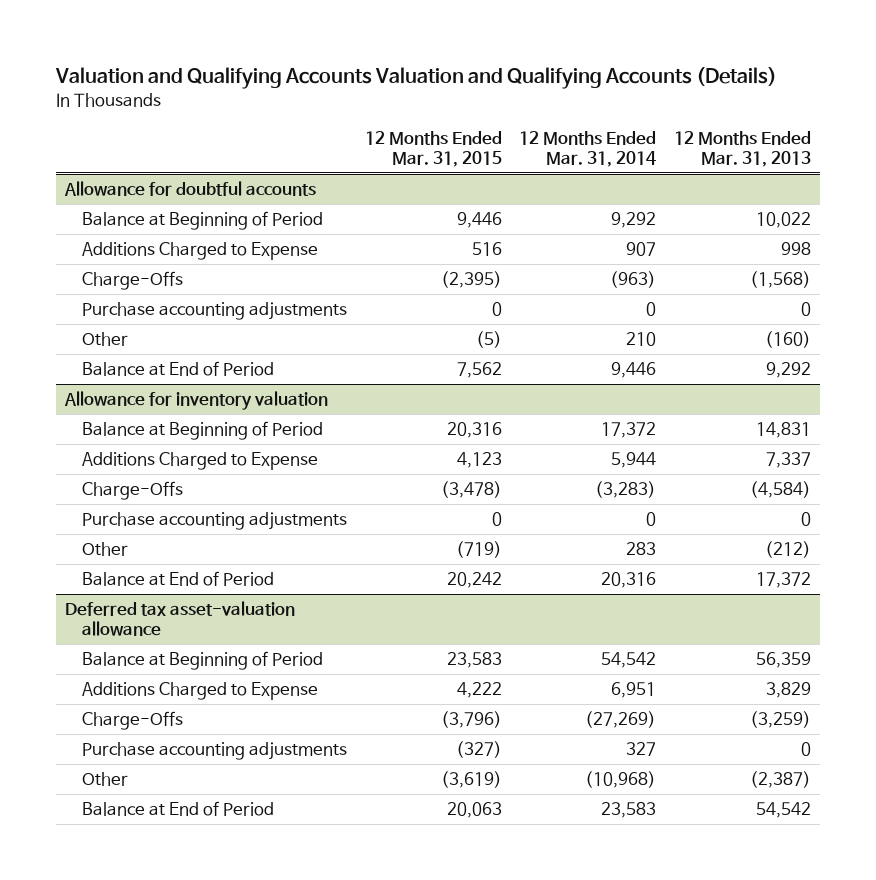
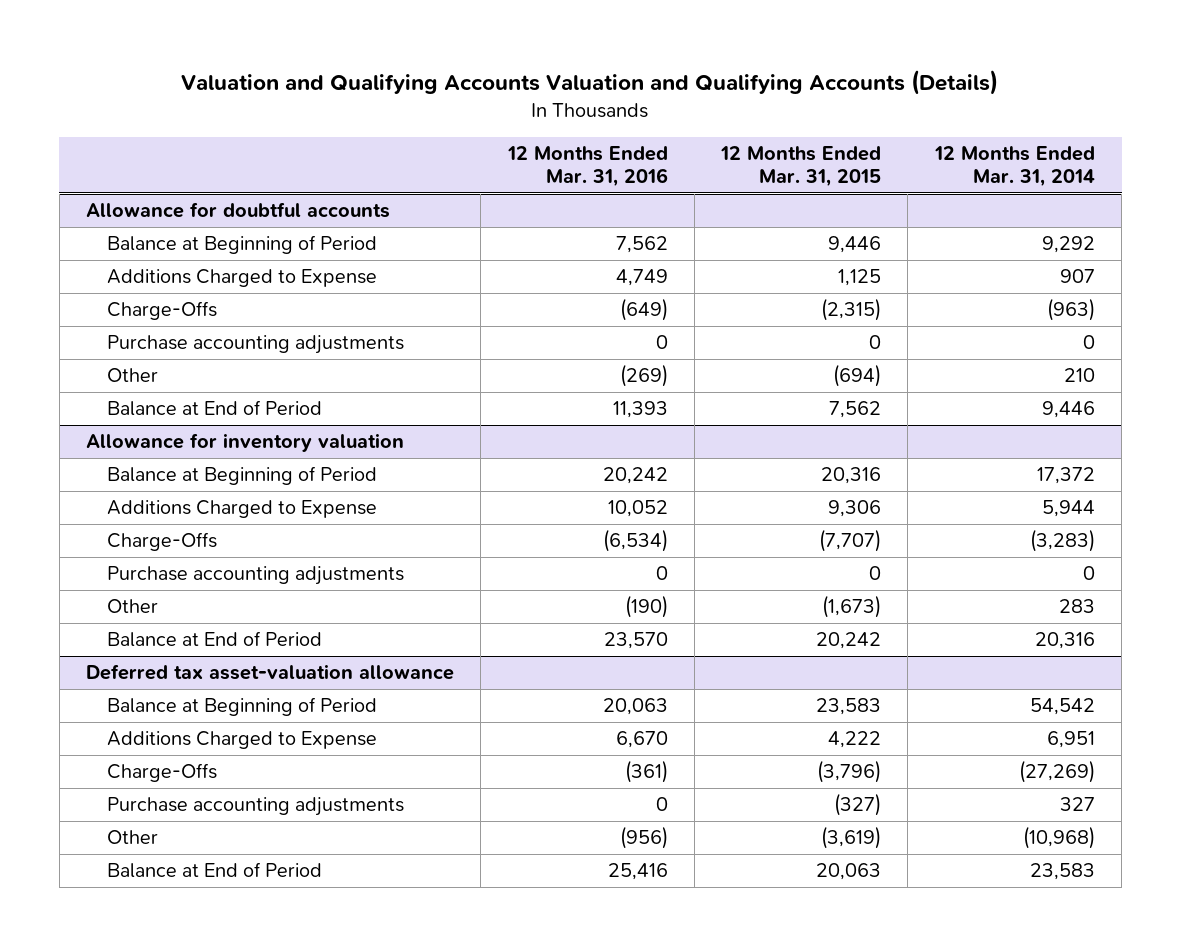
- | 12 Months Ended Mar. 31, 2015 | 12 Months Ended Mar. 31, 2014 | 12 Months Ended Mar. 31, 2013
+ | 12 Months Ended Mar. 31, 2016 | 12 Months Ended Mar. 31, 2015 | 12 Months Ended Mar. 31, 2014
@ Allowance for doubtful accounts
- Additions Charged to Expense | 516 | 907 | 998
- Charge-Offs | (2,395) | (963) | (1,568)
+ Additions Charged to Expense | 4,749 | 1,125 | 907
+ Charge-Offs | (649) | (2,315) | (963)
- Other | (5) | 210 | (160)
+ Other | (269) | (694) | 210
@ Allowance for inventory valuation
- Additions Charged to Expense | 4,123 | 5,944 | 7,337
- Charge-Offs | (3,478) | (3,283) | (4,584)
+ Additions Charged to Expense | 10,052 | 9,306 | 5,944
+ Charge-Offs | (6,534) | (7,707) | (3,283)
- Other | (719) | 283 | (212)
+ Other | (190) | (1,673) | 283

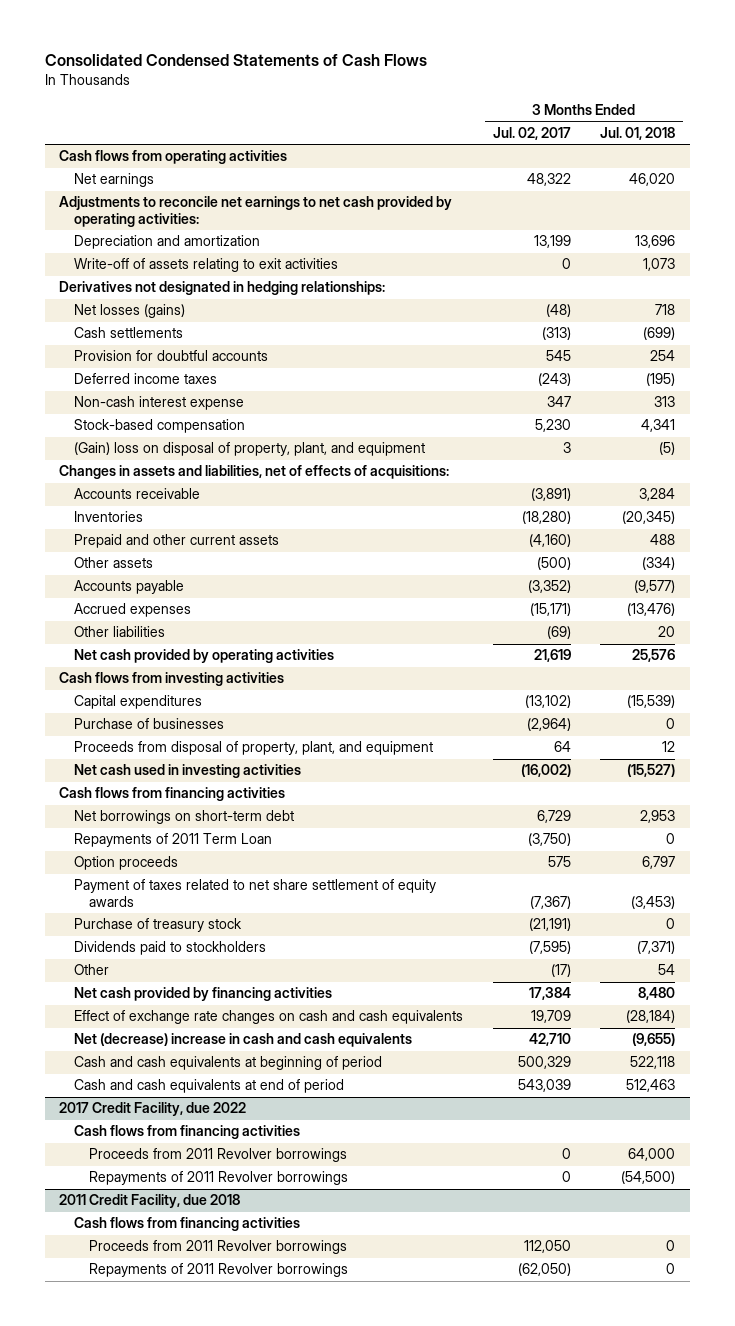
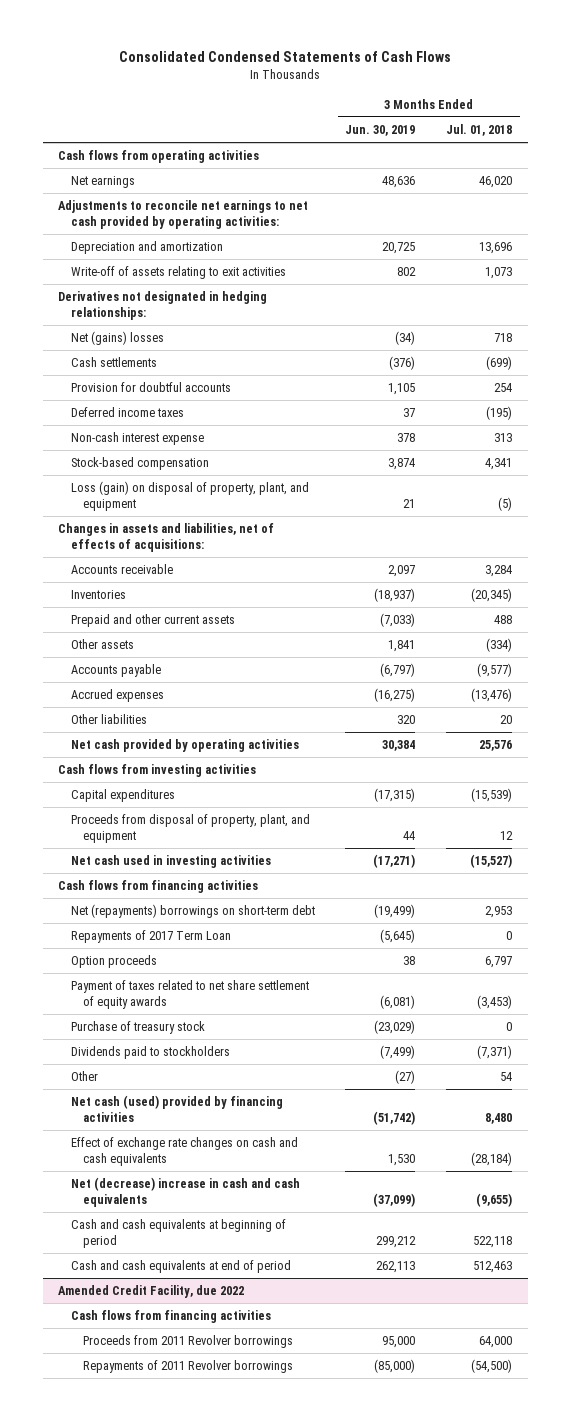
- | 3 Months Ended Jul. 02, 2017 | 3 Months Ended Jul. 01, 2018
+ | 3 Months Ended Jun. 30, 2019 | 3 Months Ended Jul. 01, 2018
- Net losses (gains) | (48) | 718
+ Net (gains) losses | (34) | 718
- (Gain) loss on disposal of property, plant, and equipment | 3 | (5)
+ Loss (gain) on disposal of property, plant, and equipment | 21 | (5)
- Purchase of businesses | (2,964) | 0
- Net borrowings on short-term debt | 6,729 | 2,953
- Repayments of 2011 Term Loan | (3,750) | 0
+ Net (repayments) borrowings on short-term debt | (19,499) | 2,953
+ Repayments of 2017 Term Loan | (5,645) | 0
- Net cash provided by financing activities | 17,384 | 8,480
+ Net cash (used) provided by financing activities | (51,742) | 8,480
- 2017 Credit Facility, due 2022
+ Amended Credit Facility, due 2022
- 2011 Credit Facility, due 2018
- Cash flows from financing activities
- Proceeds from 2011 Revolver borrowings | 112,050 | 0
- Repayments of 2011 Revolver borrowings | (62,050) | 0

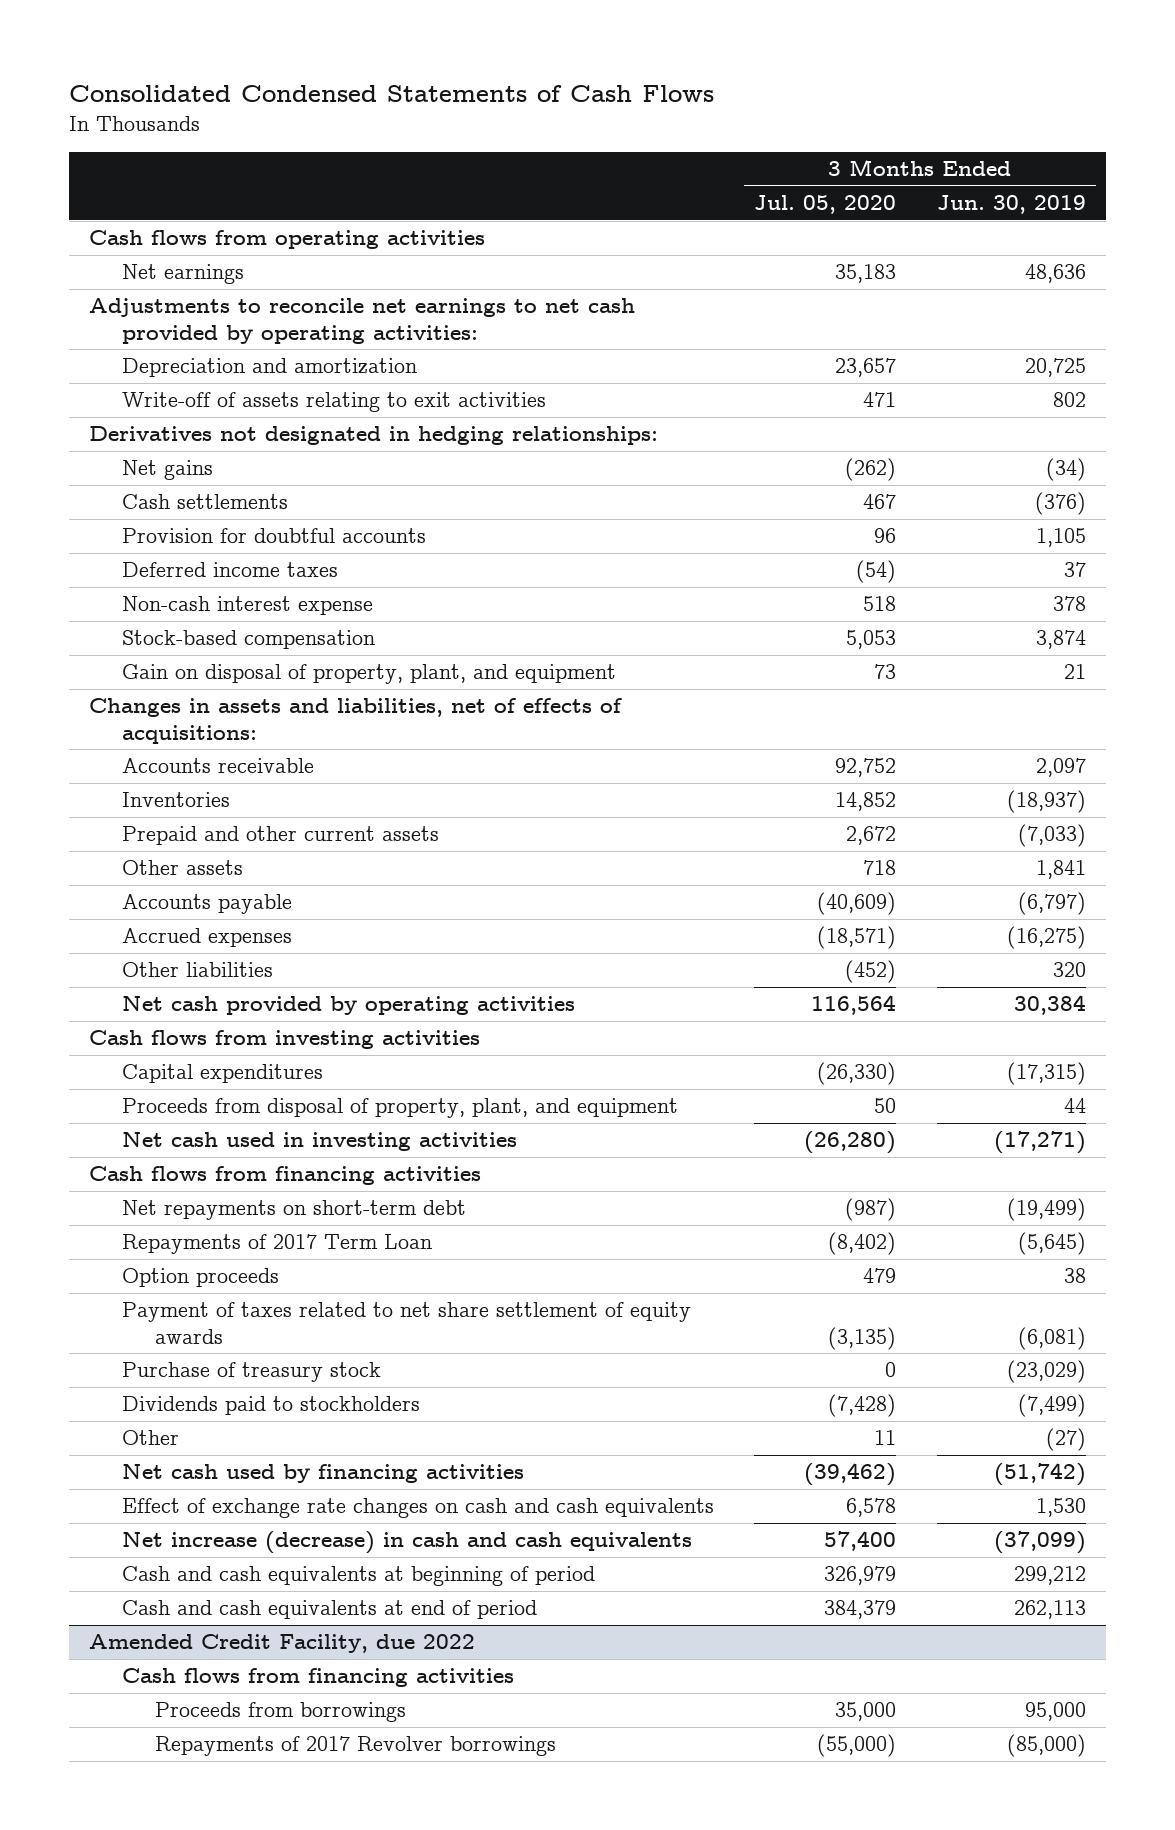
- | 3 Months Ended Jun. 30, 2019 | 3 Months Ended Jul. 01, 2018
+ | 3 Months Ended Jul. 05, 2020 | 3 Months Ended Jun. 30, 2019
- Net (gains) losses | (34) | 718
+ Net gains | (262) | (34)
- Loss (gain) on disposal of property, plant, and equipment | 21 | (5)
+ Gain on disposal of property, plant, and equipment | 73 | 21
- Net (repayments) borrowings on short-term debt | (19,499) | 2,953
+ Net repayments on short-term debt | (987) | (19,499)
- Net cash (used) provided by financing activities | (51,742) | 8,480
+ Net cash used by financing activities | (39,462) | (51,742)
- Net (decrease) increase in cash and cash equivalents | (37,099) | (9,655)
+ Net increase (decrease) in cash and cash equivalents | 57,400 | (37,099)
@ Amended Credit Facility, due 2022
- Proceeds from 2011 Revolver borrowings | 95,000 | 64,000
- Repayments of 2011 Revolver borrowings | (85,000) | (54,500)
+ Proceeds from borrowings | 35,000 | 95,000
+ Repayments of 2017 Revolver borrowings | (55,000) | (85,000)

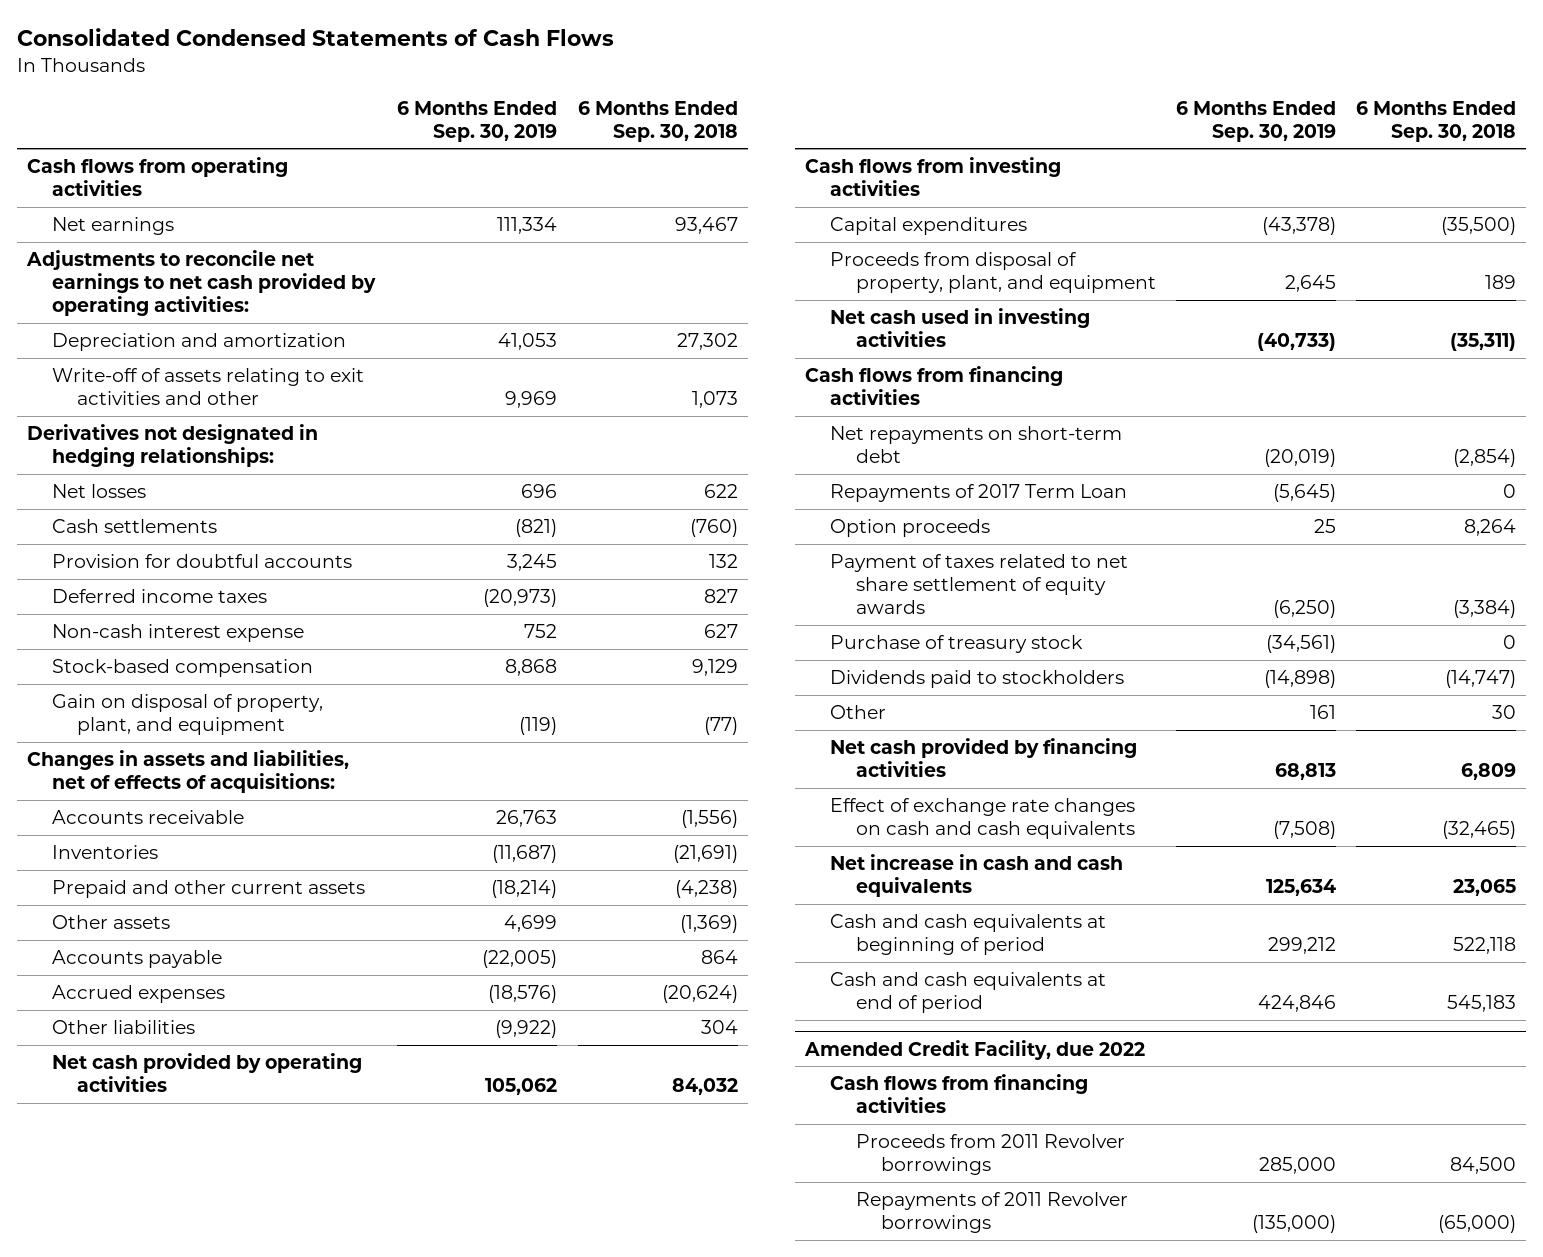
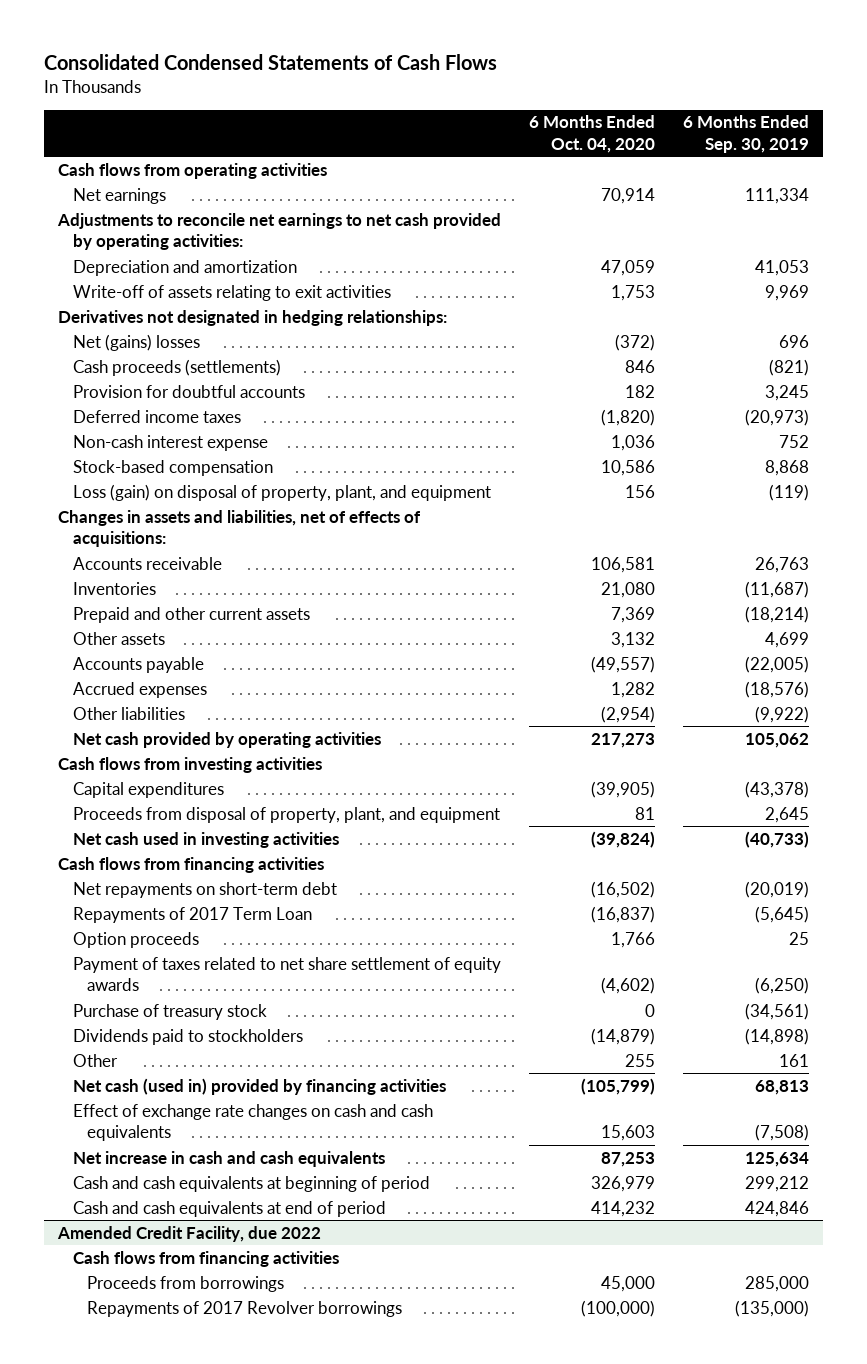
- | 6 Months Ended Sep. 30, 2019 | 6 Months Ended Sep. 30, 2018
+ | 6 Months Ended Oct. 04, 2020 | 6 Months Ended Sep. 30, 2019
- Write-off of assets relating to exit activities and other | 9,969 | 1,073
+ Write-off of assets relating to exit activities | 1,753 | 9,969
- Net losses | 696 | 622
- Cash settlements | (821) | (760)
+ Net (gains) losses | (372) | 696
+ Cash proceeds (settlements) | 846 | (821)
- Gain on disposal of property, plant, and equipment | (119) | (77)
+ Loss (gain) on disposal of property, plant, and equipment | 156 | (119)
- Net cash provided by financing activities | 68,813 | 6,809
+ Net cash (used in) provided by financing activities | (105,799) | 68,813
@ Amended Credit Facility, due 2022
- Proceeds from 2011 Revolver borrowings | 285,000 | 84,500
- Repayments of 2011 Revolver borrowings | (135,000) | (65,000)
+ Proceeds from borrowings | 45,000 | 285,000
+ Repayments of 2017 Revolver borrowings | (100,000) | (135,000)

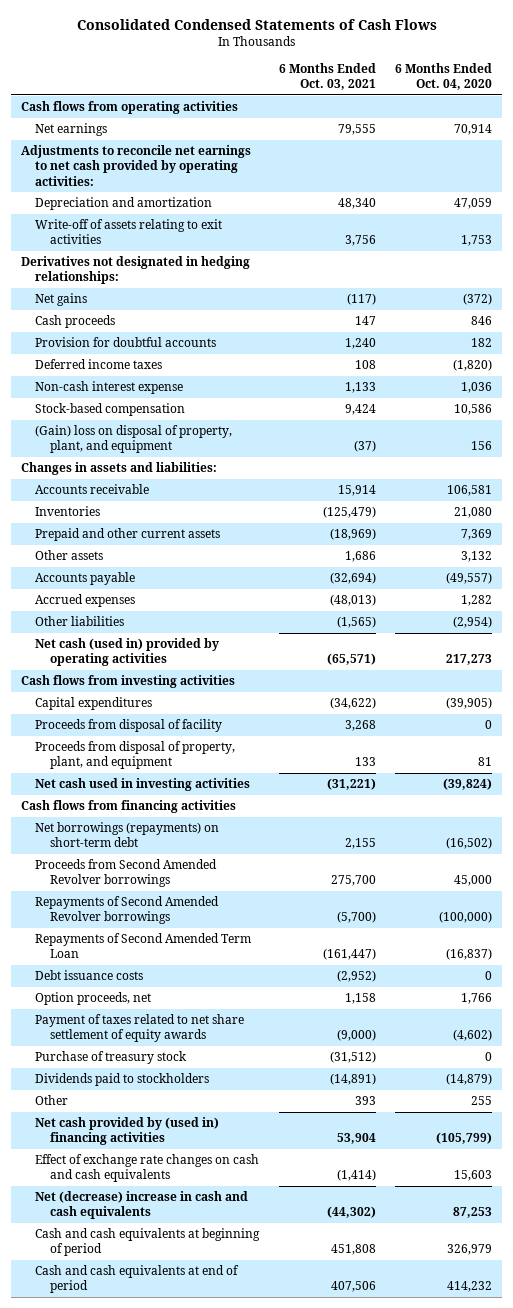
- | 6 Months Ended Oct. 04, 2020 | 6 Months Ended Sep. 30, 2019
+ | 6 Months Ended Oct. 03, 2021 | 6 Months Ended Oct. 04, 2020
- Net (gains) losses | (372) | 696
- Cash proceeds (settlements) | 846 | (821)
+ Net gains | (117) | (372)
+ Cash proceeds | 147 | 846
- Loss (gain) on disposal of property, plant, and equipment | 156 | (119)
- Changes in assets and liabilities, net of effects of acquisitions:
+ (Gain) loss on disposal of property, plant, and equipment | (37) | 156
+ Changes in assets and liabilities:
- Net cash provided by operating activities | 217,273 | 105,062
+ Net cash (used in) provided by operating activities | (65,571) | 217,273
+ Proceeds from disposal of facility | 3,268 | 0
- Net repayments on short-term debt | (16,502) | (20,019)
- Repayments of 2017 Term Loan | (16,837) | (5,645)
- Option proceeds | 1,766 | 25
+ Net borrowings (repayments) on short-term debt | 2,155 | (16,502)
+ Proceeds from Second Amended Revolver borrowings | 275,700 | 45,000
+ Repayments of Second Amended Revolver borrowings | (5,700) | (100,000)
+ Repayments of Second Amended Term Loan | (161,447) | (16,837)
+ Debt issuance costs | (2,952) | 0
+ Option proceeds, net | 1,158 | 1,766
- Net cash (used in) provided by financing activities | (105,799) | 68,813
+ Net cash provided by (used in) financing activities | 53,904 | (105,799)
- Net increase in cash and cash equivalents | 87,253 | 125,634
+ Net (decrease) increase in cash and cash equivalents | (44,302) | 87,253
- Amended Credit Facility, due 2022
- Cash flows from financing activities
- Proceeds from borrowings | 45,000 | 285,000
- Repayments of 2017 Revolver borrowings | (100,000) | (135,000)

